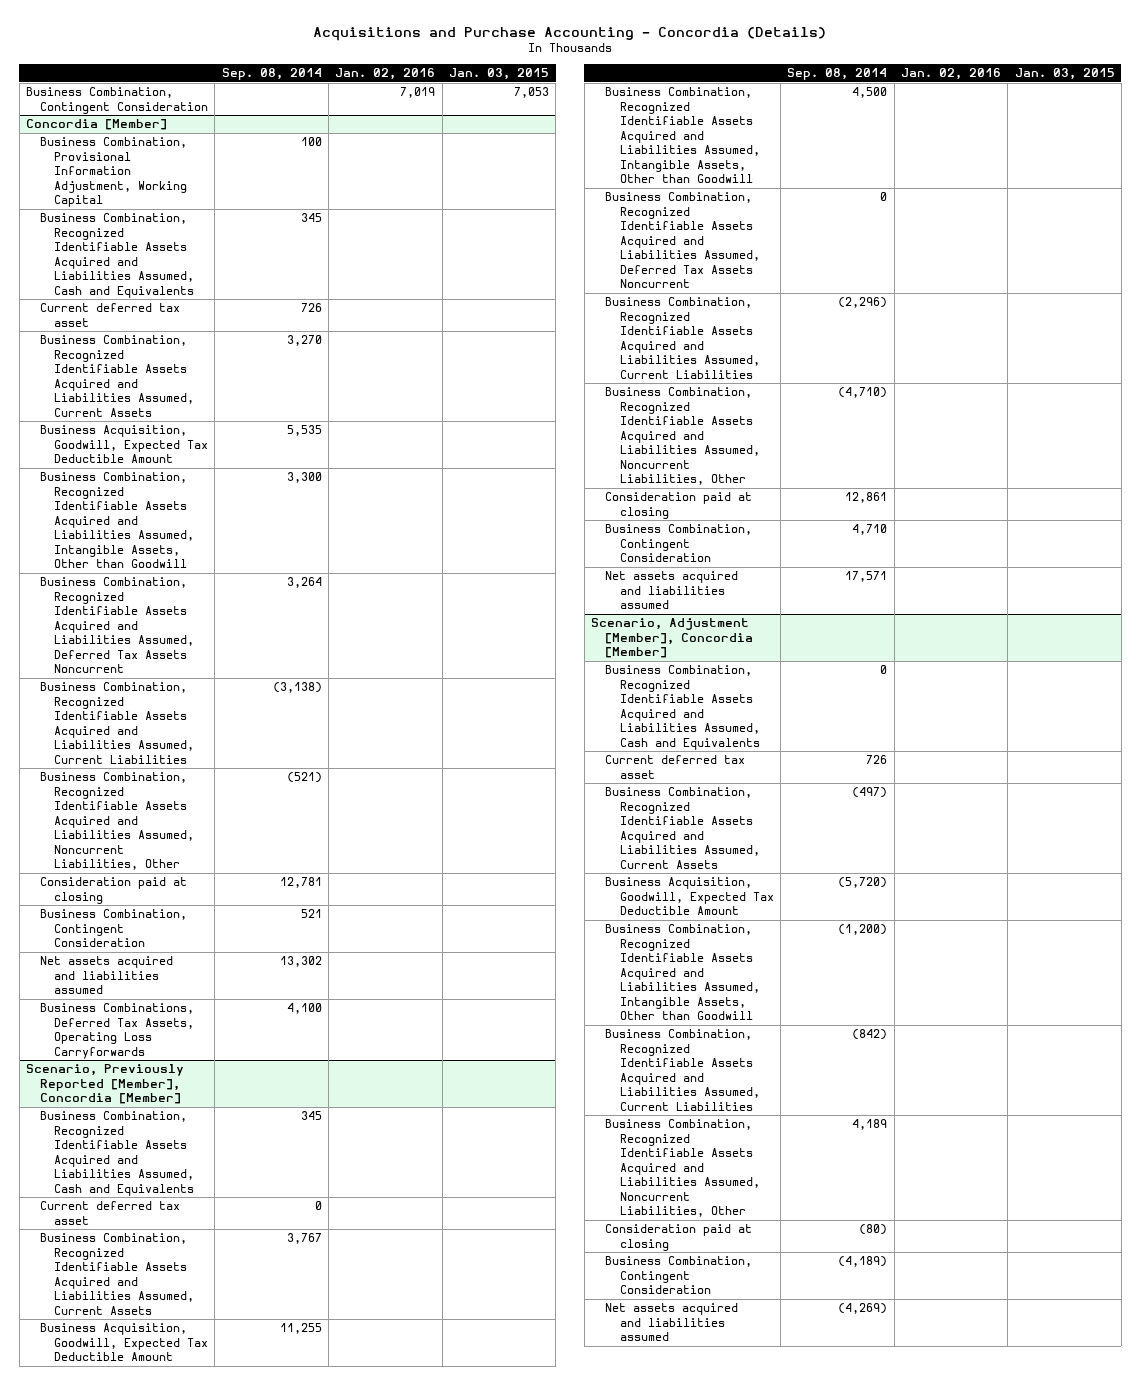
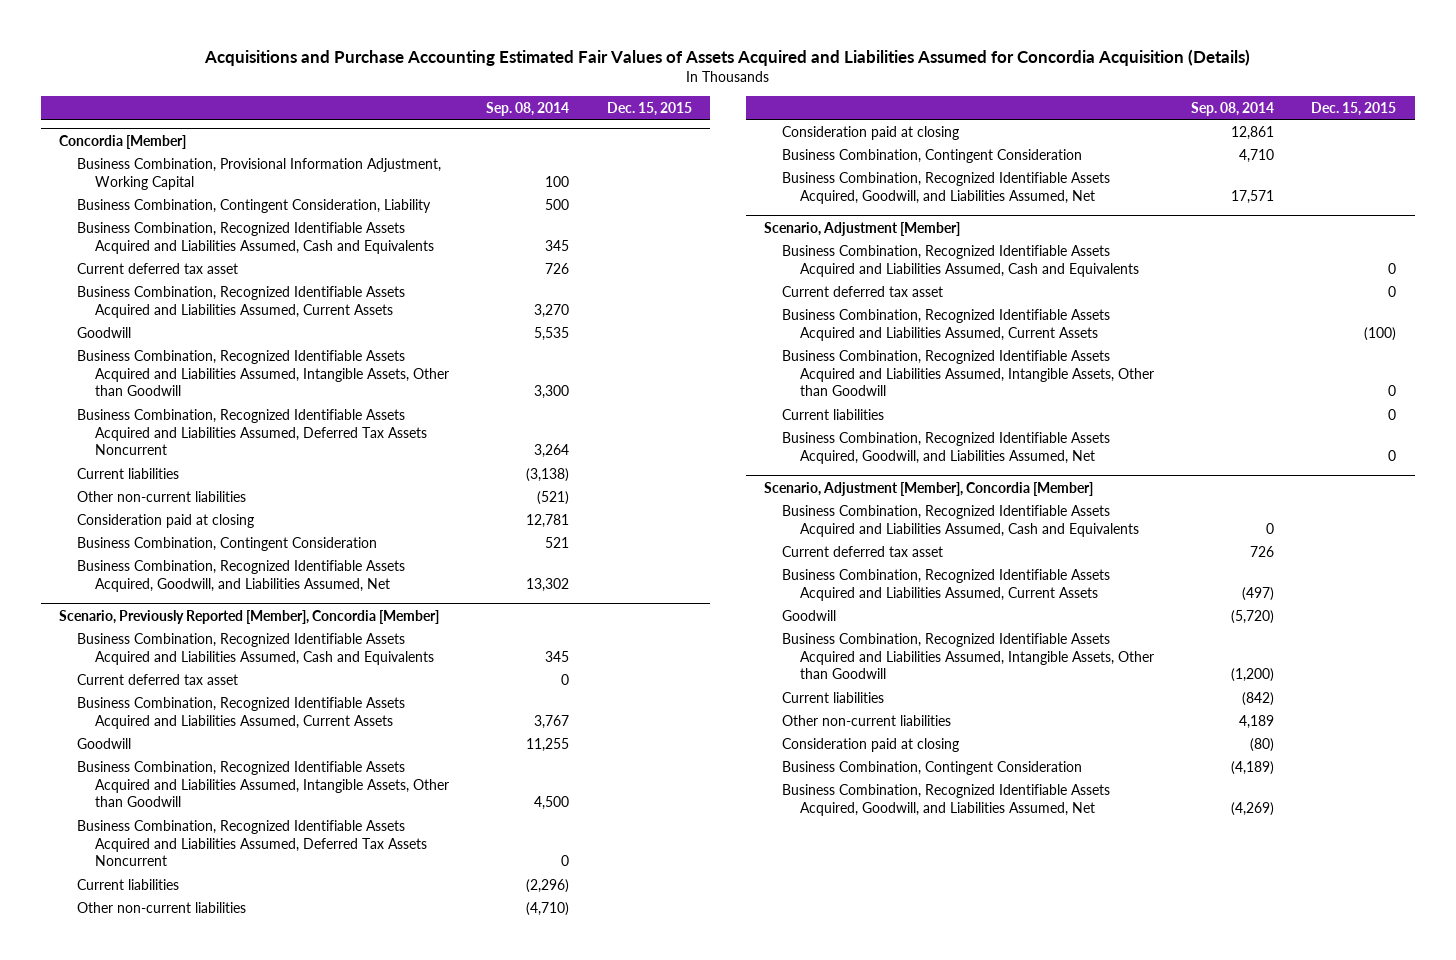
- Acquisitions and Purchase Accounting - Concordia (Details)
+ Acquisitions and Purchase Accounting Estimated Fair Values of Assets Acquired and Liabilities Assumed for Concordia Acquisition (Details)
- | Sep. 08, 2014 | Jan. 02, 2016 | Jan. 03, 2015
+ | Sep. 08, 2014 | Dec. 15, 2015
- Business Combination, Contingent Consideration | | 7,019 | 7,053
@ Concordia [Member]
+ Business Combination, Contingent Consideration, Liability | 500 |
- Business Acquisition, Goodwill, Expected Tax Deductible Amount | 5,535 | |
+ Goodwill | 5,535 |
- Business Combination, Recognized Identifiable Assets Acquired and Liabilities Assumed, Current Liabilities | (3,138) | |
- Business Combination, Recognized Identifiable Assets Acquired and Liabilities Assumed, Noncurrent Liabilities, Other | (521) | |
+ Current liabilities | (3,138) |
+ Other non-current liabilities | (521) |
- Net assets acquired and liabilities assumed | 13,302 | |
- Business Combinations, Deferred Tax Assets, Operating Loss Carryforwards | 4,100 | |
+ Business Combination, Recognized Identifiable Assets Acquired, Goodwill, and Liabilities Assumed, Net | 13,302 |
@ Scenario, Previously Reported [Member], Concordia [Member]
- Business Acquisition, Goodwill, Expected Tax Deductible Amount | 11,255 | |
+ Goodwill | 11,255 |
- Business Combination, Recognized Identifiable Assets Acquired and Liabilities Assumed, Current Liabilities | (2,296) | |
- Business Combination, Recognized Identifiable Assets Acquired and Liabilities Assumed, Noncurrent Liabilities, Other | (4,710) | |
+ Current liabilities | (2,296) |
+ Other non-current liabilities | (4,710) |
- Net assets acquired and liabilities assumed | 17,571 | |
+ Business Combination, Recognized Identifiable Assets Acquired, Goodwill, and Liabilities Assumed, Net | 17,571 |
+ Scenario, Adjustment [Member]
+ Business Combination, Recognized Identifiable Assets Acquired and Liabilities Assumed, Cash and Equivalents | | 0
+ Current deferred tax asset | | 0
+ Business Combination, Recognized Identifiable Assets Acquired and Liabilities Assumed, Current Assets | | (100)
+ Business Combination, Recognized Identifiable Assets Acquired and Liabilities Assumed, Intangible Assets, Other than Goodwill | | 0
+ Current liabilities | | 0
+ Business Combination, Recognized Identifiable Assets Acquired, Goodwill, and Liabilities Assumed, Net | | 0
@ Scenario, Adjustment [Member], Concordia [Member]
- Business Acquisition, Goodwill, Expected Tax Deductible Amount | (5,720) | |
+ Goodwill | (5,720) |
- Business Combination, Recognized Identifiable Assets Acquired and Liabilities Assumed, Current Liabilities | (842) | |
- Business Combination, Recognized Identifiable Assets Acquired and Liabilities Assumed, Noncurrent Liabilities, Other | 4,189 | |
+ Current liabilities | (842) |
+ Other non-current liabilities | 4,189 |
- Net assets acquired and liabilities assumed | (4,269) | |
+ Business Combination, Recognized Identifiable Assets Acquired, Goodwill, and Liabilities Assumed, Net | (4,269) |

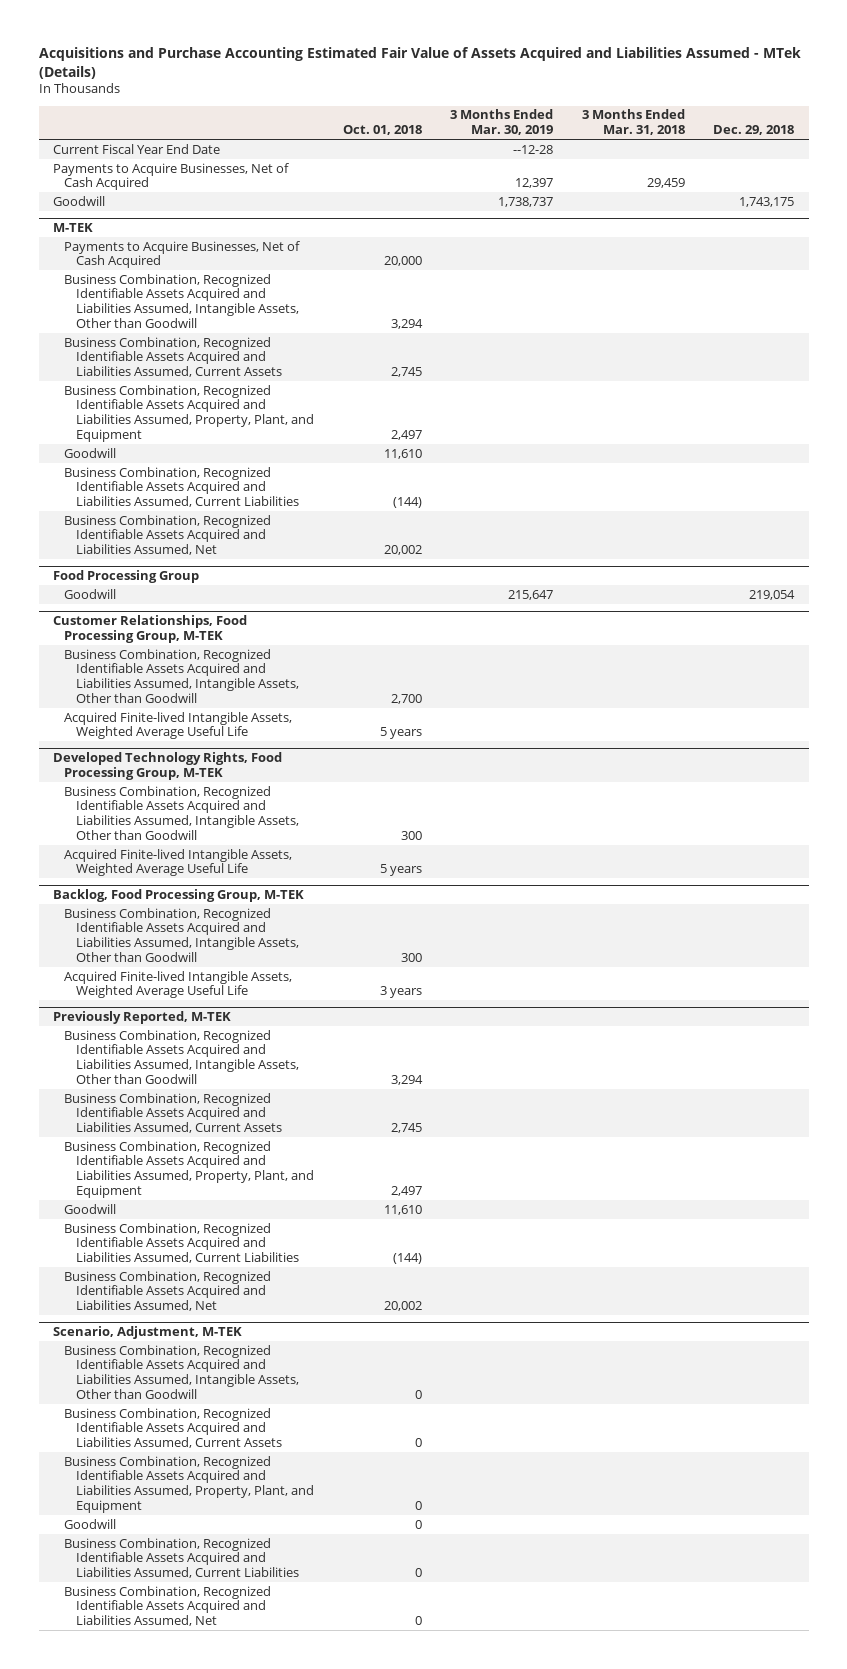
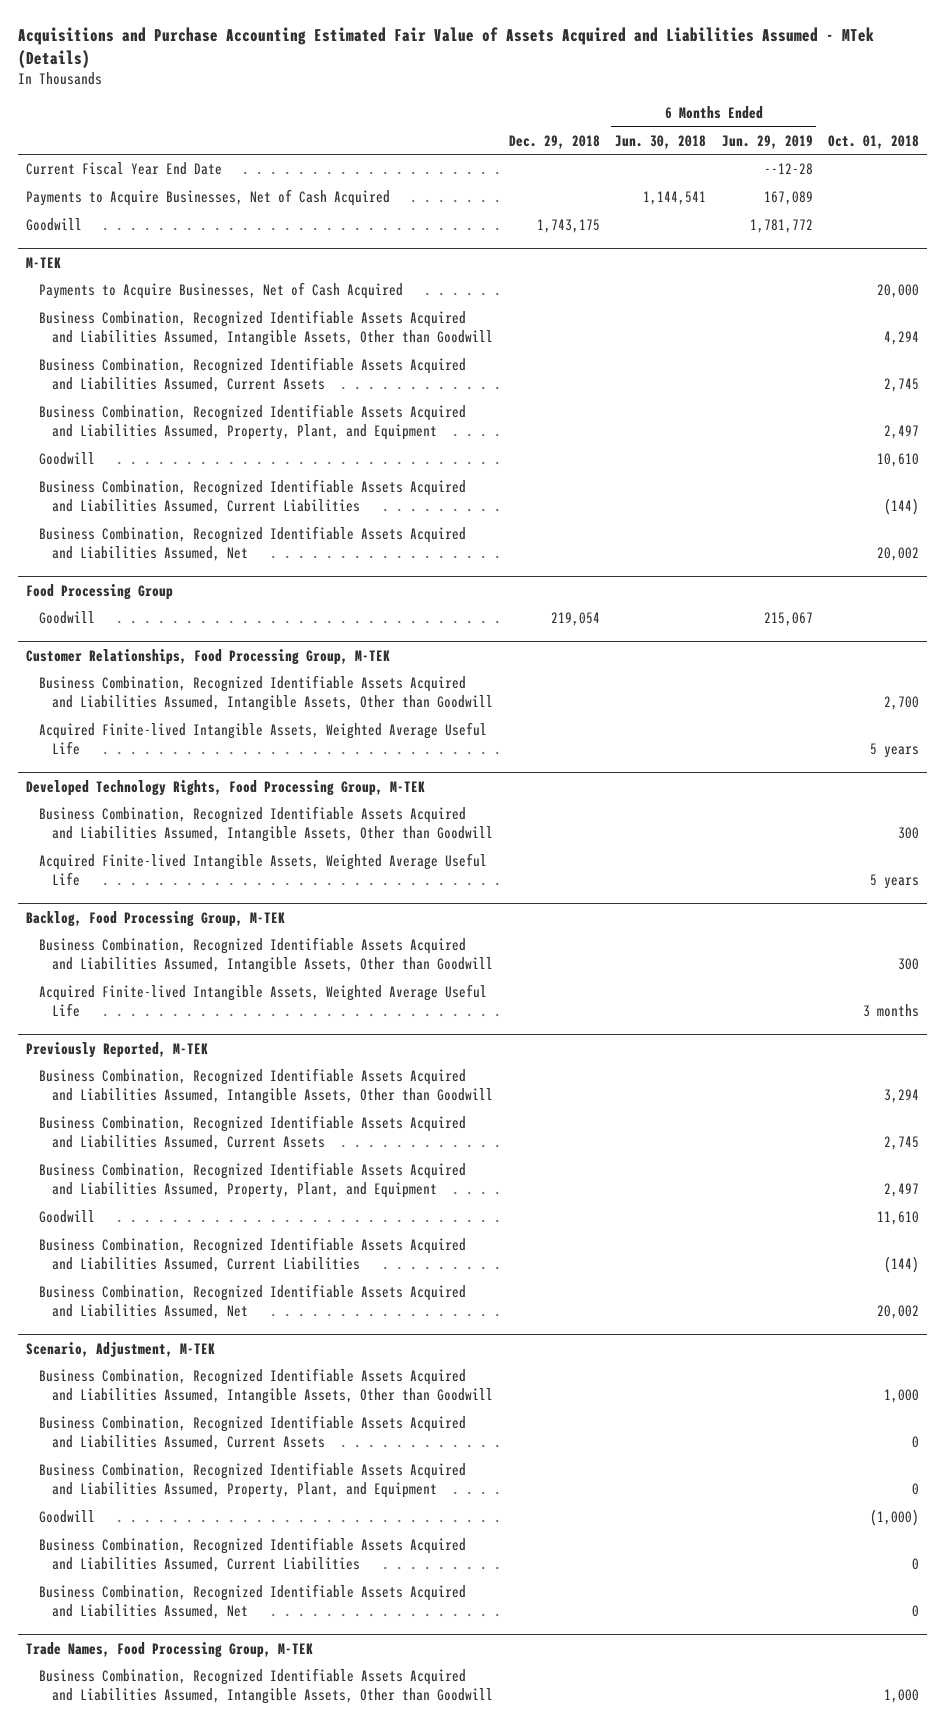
- | Oct. 01, 2018 | 3 Months Ended Mar. 30, 2019 | 3 Months Ended Mar. 31, 2018 | Dec. 29, 2018
+ | Dec. 29, 2018 | 6 Months Ended Jun. 30, 2018 | 6 Months Ended Jun. 29, 2019 | Oct. 01, 2018
@ M-TEK
- Business Combination, Recognized Identifiable Assets Acquired and Liabilities Assumed, Intangible Assets, Other than Goodwill | 3,294 | | |
+ Business Combination, Recognized Identifiable Assets Acquired and Liabilities Assumed, Intangible Assets, Other than Goodwill | | | | 4,294
- Goodwill | 11,610 | | |
+ Goodwill | | | | 10,610
@ Backlog, Food Processing Group, M-TEK
- Acquired Finite-lived Intangible Assets, Weighted Average Useful Life | 3 years | | |
+ Acquired Finite-lived Intangible Assets, Weighted Average Useful Life | | | | 3 months
@ Scenario, Adjustment, M-TEK
- Business Combination, Recognized Identifiable Assets Acquired and Liabilities Assumed, Intangible Assets, Other than Goodwill | 0 | | |
+ Business Combination, Recognized Identifiable Assets Acquired and Liabilities Assumed, Intangible Assets, Other than Goodwill | | | | 1,000
- Goodwill | 0 | | |
+ Goodwill | | | | (1,000)
+ Trade Names, Food Processing Group, M-TEK
+ Business Combination, Recognized Identifiable Assets Acquired and Liabilities Assumed, Intangible Assets, Other than Goodwill | | | | 1,000

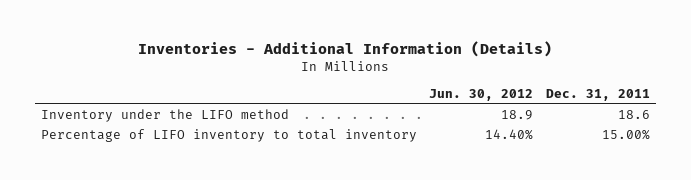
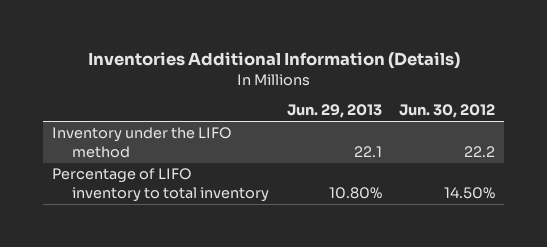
- Inventories - Additional Information (Details)
+ Inventories Additional Information (Details)
- | Jun. 30, 2012 | Dec. 31, 2011
+ | Jun. 29, 2013 | Jun. 30, 2012
- Inventory under the LIFO method | 18.9 | 18.6
- Percentage of LIFO inventory to total inventory | 14.40% | 15.00%
+ Inventory under the LIFO method | 22.1 | 22.2
+ Percentage of LIFO inventory to total inventory | 10.80% | 14.50%

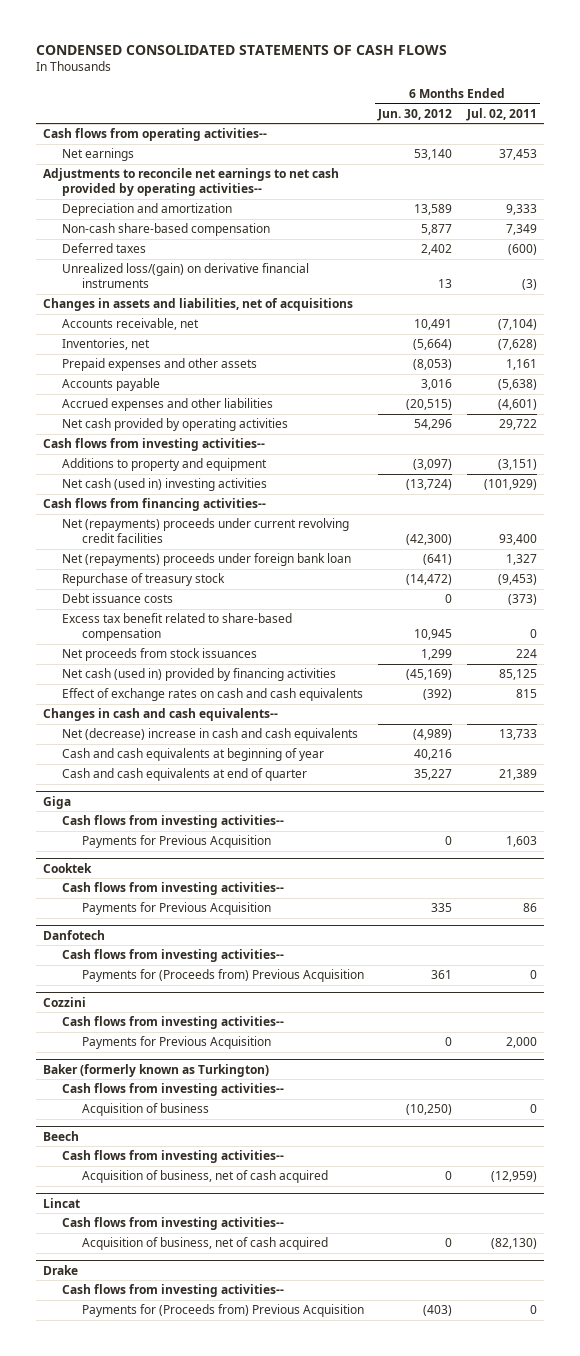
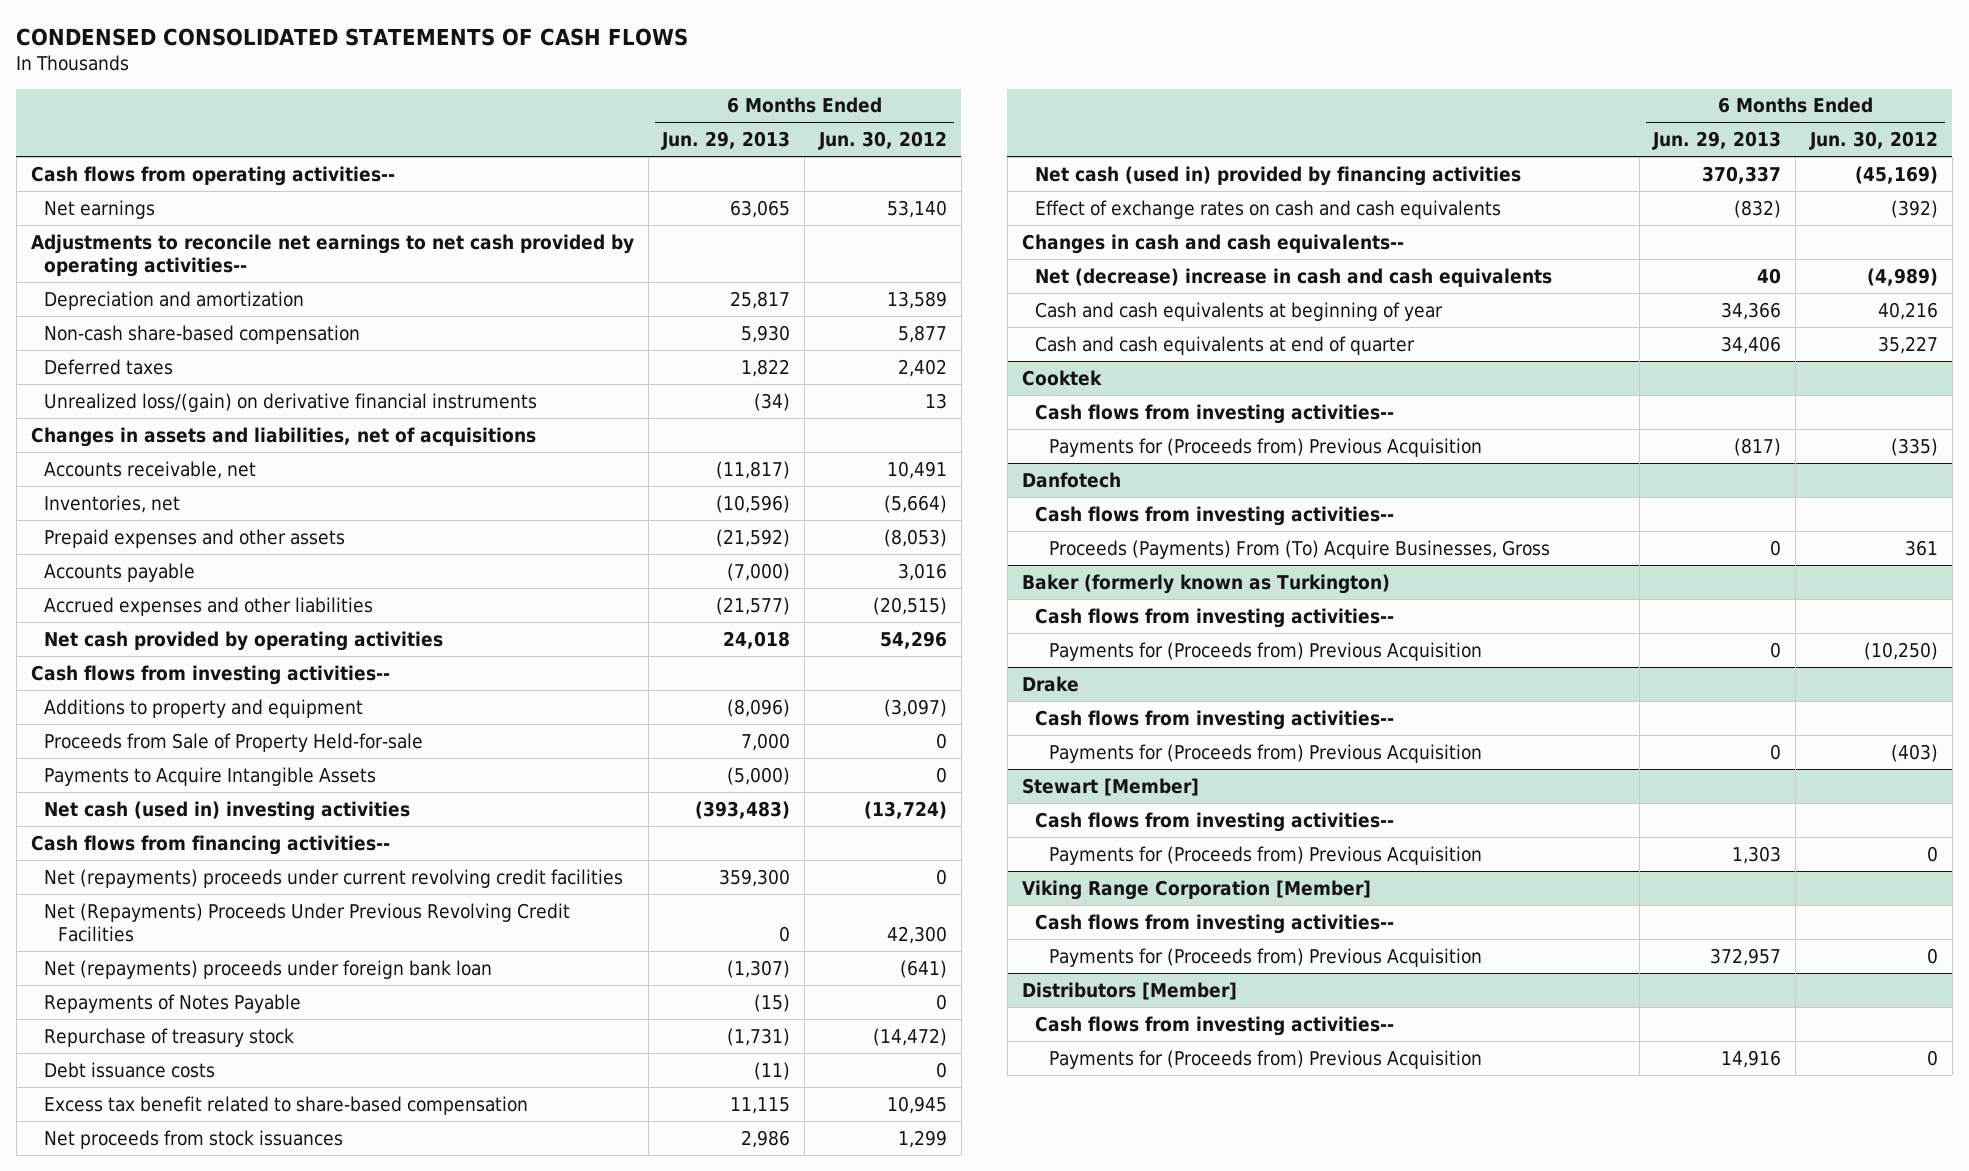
- | 6 Months Ended Jun. 30, 2012 | 6 Months Ended Jul. 02, 2011
+ | 6 Months Ended Jun. 29, 2013 | 6 Months Ended Jun. 30, 2012
+ Proceeds from Sale of Property Held-for-sale | 7,000 | 0
+ Payments to Acquire Intangible Assets | (5,000) | 0
- Net (repayments) proceeds under current revolving credit facilities | (42,300) | 93,400
+ Net (repayments) proceeds under current revolving credit facilities | 359,300 | 0
+ Net (Repayments) Proceeds Under Previous Revolving Credit Facilities | 0 | 42,300
+ Repayments of Notes Payable | (15) | 0
- Giga
- Cash flows from investing activities--
- Payments for Previous Acquisition | 0 | 1,603
@ Cooktek
- Payments for Previous Acquisition | 335 | 86
+ Payments for (Proceeds from) Previous Acquisition | (817) | (335)
@ Danfotech
- Payments for (Proceeds from) Previous Acquisition | 361 | 0
- Cozzini
- Cash flows from investing activities--
- Payments for Previous Acquisition | 0 | 2,000
@ Danfotech
+ Proceeds (Payments) From (To) Acquire Businesses, Gross | 0 | 361
@ Baker (formerly known as Turkington)
- Acquisition of business | (10,250) | 0
- Beech
- Cash flows from investing activities--
- Acquisition of business, net of cash acquired | 0 | (12,959)
- Lincat
- Cash flows from investing activities--
- Acquisition of business, net of cash acquired | 0 | (82,130)
@ Baker (formerly known as Turkington)
+ Payments for (Proceeds from) Previous Acquisition | 0 | (10,250)
+ Stewart [Member]
+ Cash flows from investing activities--
+ Payments for (Proceeds from) Previous Acquisition | 1,303 | 0
+ Viking Range Corporation [Member]
+ Cash flows from investing activities--
+ Payments for (Proceeds from) Previous Acquisition | 372,957 | 0
+ Distributors [Member]
+ Cash flows from investing activities--
+ Payments for (Proceeds from) Previous Acquisition | 14,916 | 0

